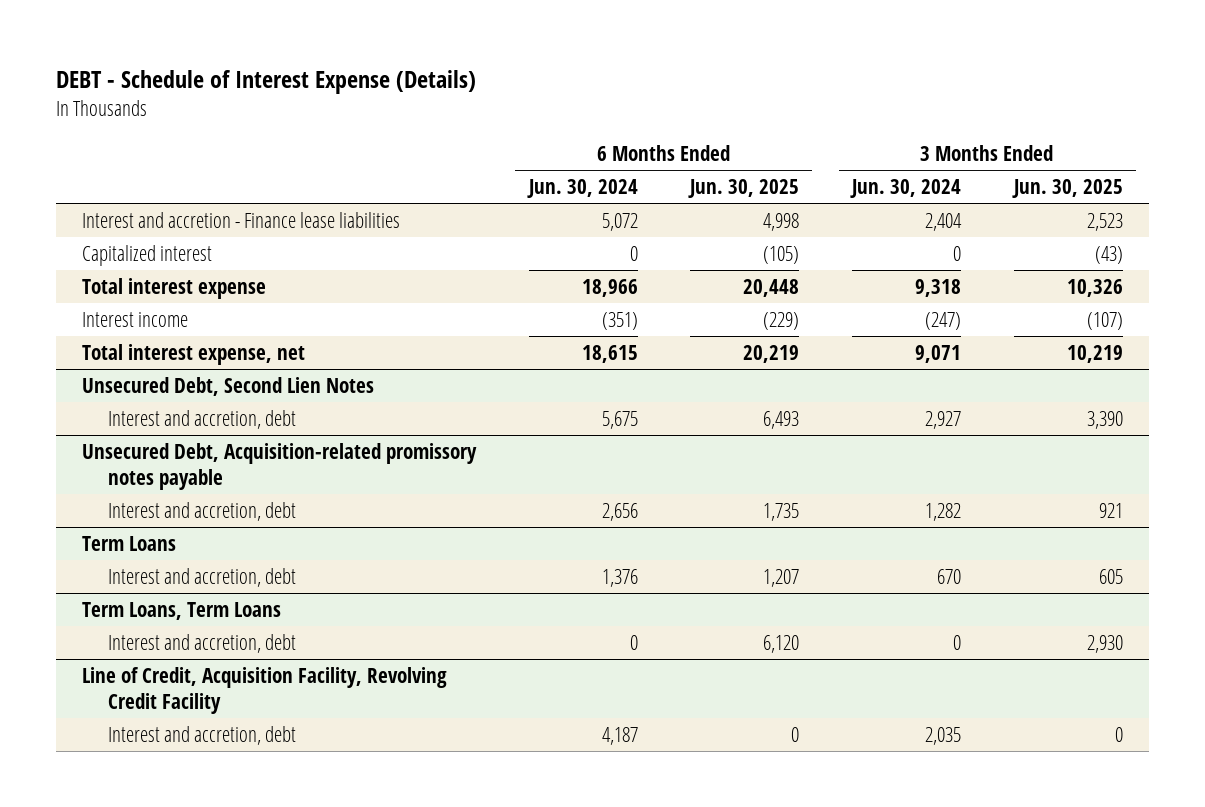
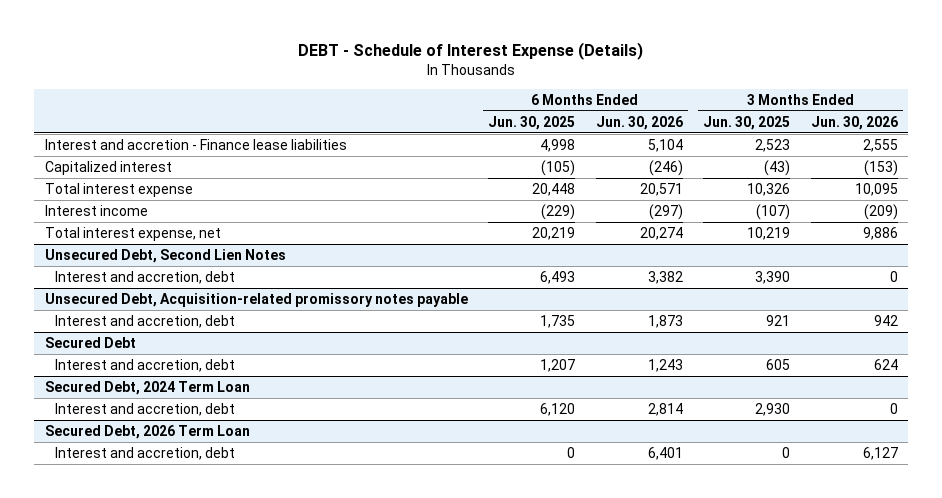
- | 6 Months Ended Jun. 30, 2024 | 6 Months Ended Jun. 30, 2025 | 3 Months Ended Jun. 30, 2024 | 3 Months Ended Jun. 30, 2025
+ | 6 Months Ended Jun. 30, 2025 | 6 Months Ended Jun. 30, 2026 | 3 Months Ended Jun. 30, 2025 | 3 Months Ended Jun. 30, 2026
- Term Loans
+ Secured Debt
- Term Loans, Term Loans
+ Secured Debt, 2024 Term Loan
- Line of Credit, Acquisition Facility, Revolving Credit Facility
+ Secured Debt, 2026 Term Loan

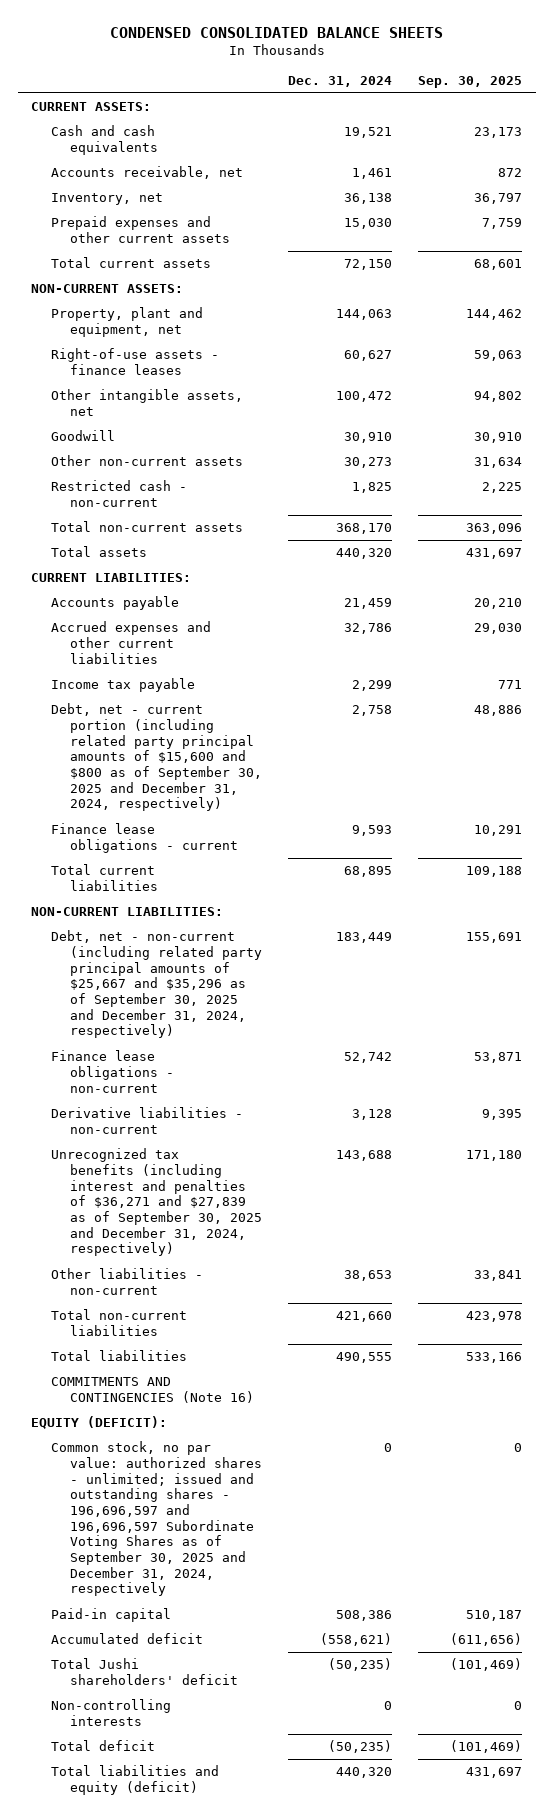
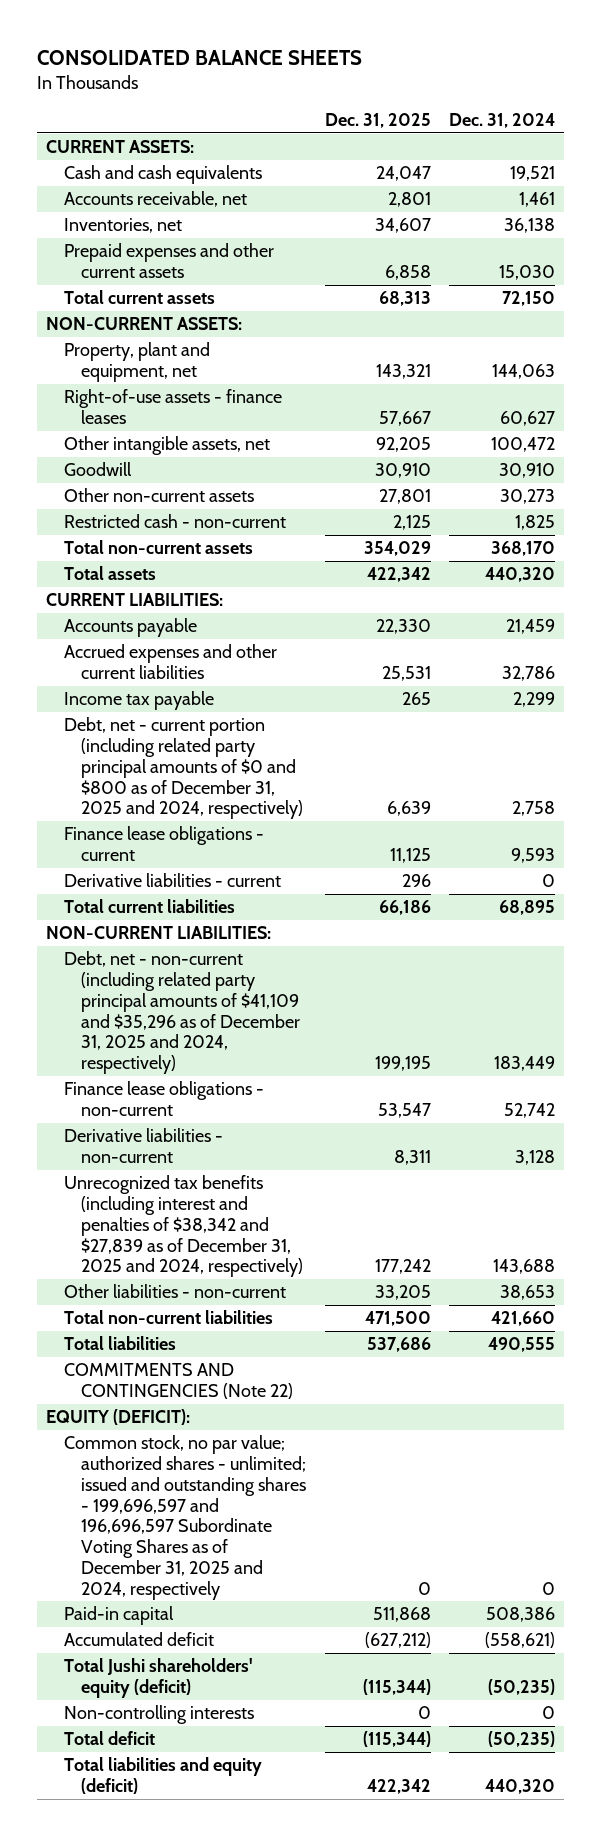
- CONDENSED CONSOLIDATED BALANCE SHEETS
+ CONSOLIDATED BALANCE SHEETS
- | Dec. 31, 2024 | Sep. 30, 2025
+ | Dec. 31, 2025 | Dec. 31, 2024
- Inventory, net | 36,138 | 36,797
+ Inventories, net | 34,607 | 36,138
- Debt, net - current portion (including related party principal amounts of $15,600 and $800 as of September 30, 2025 and December 31, 2024, respectively) | 2,758 | 48,886
+ Debt, net - current portion (including related party principal amounts of $0 and $800 as of December 31, 2025 and 2024, respectively) | 6,639 | 2,758
+ Derivative liabilities - current | 296 | 0
- Debt, net - non-current (including related party principal amounts of $25,667 and $35,296 as of September 30, 2025 and December 31, 2024, respectively) | 183,449 | 155,691
+ Debt, net - non-current (including related party principal amounts of $41,109 and $35,296 as of December 31, 2025 and 2024, respectively) | 199,195 | 183,449
- Unrecognized tax benefits (including interest and penalties of $36,271 and $27,839 as of September 30, 2025 and December 31, 2024, respectively) | 143,688 | 171,180
+ Unrecognized tax benefits (including interest and penalties of $38,342 and $27,839 as of December 31, 2025 and 2024, respectively) | 177,242 | 143,688
- COMMITMENTS AND CONTINGENCIES (Note 16)
+ COMMITMENTS AND CONTINGENCIES (Note 22)
- Common stock, no par value: authorized shares - unlimited; issued and outstanding shares - 196,696,597 and 196,696,597 Subordinate Voting Shares as of September 30, 2025 and December 31, 2024, respectively | 0 | 0
+ Common stock, no par value; authorized shares - unlimited; issued and outstanding shares - 199,696,597 and 196,696,597 Subordinate Voting Shares as of December 31, 2025 and 2024, respectively | 0 | 0
- Total Jushi shareholders' deficit | (50,235) | (101,469)
+ Total Jushi shareholders' equity (deficit) | (115,344) | (50,235)

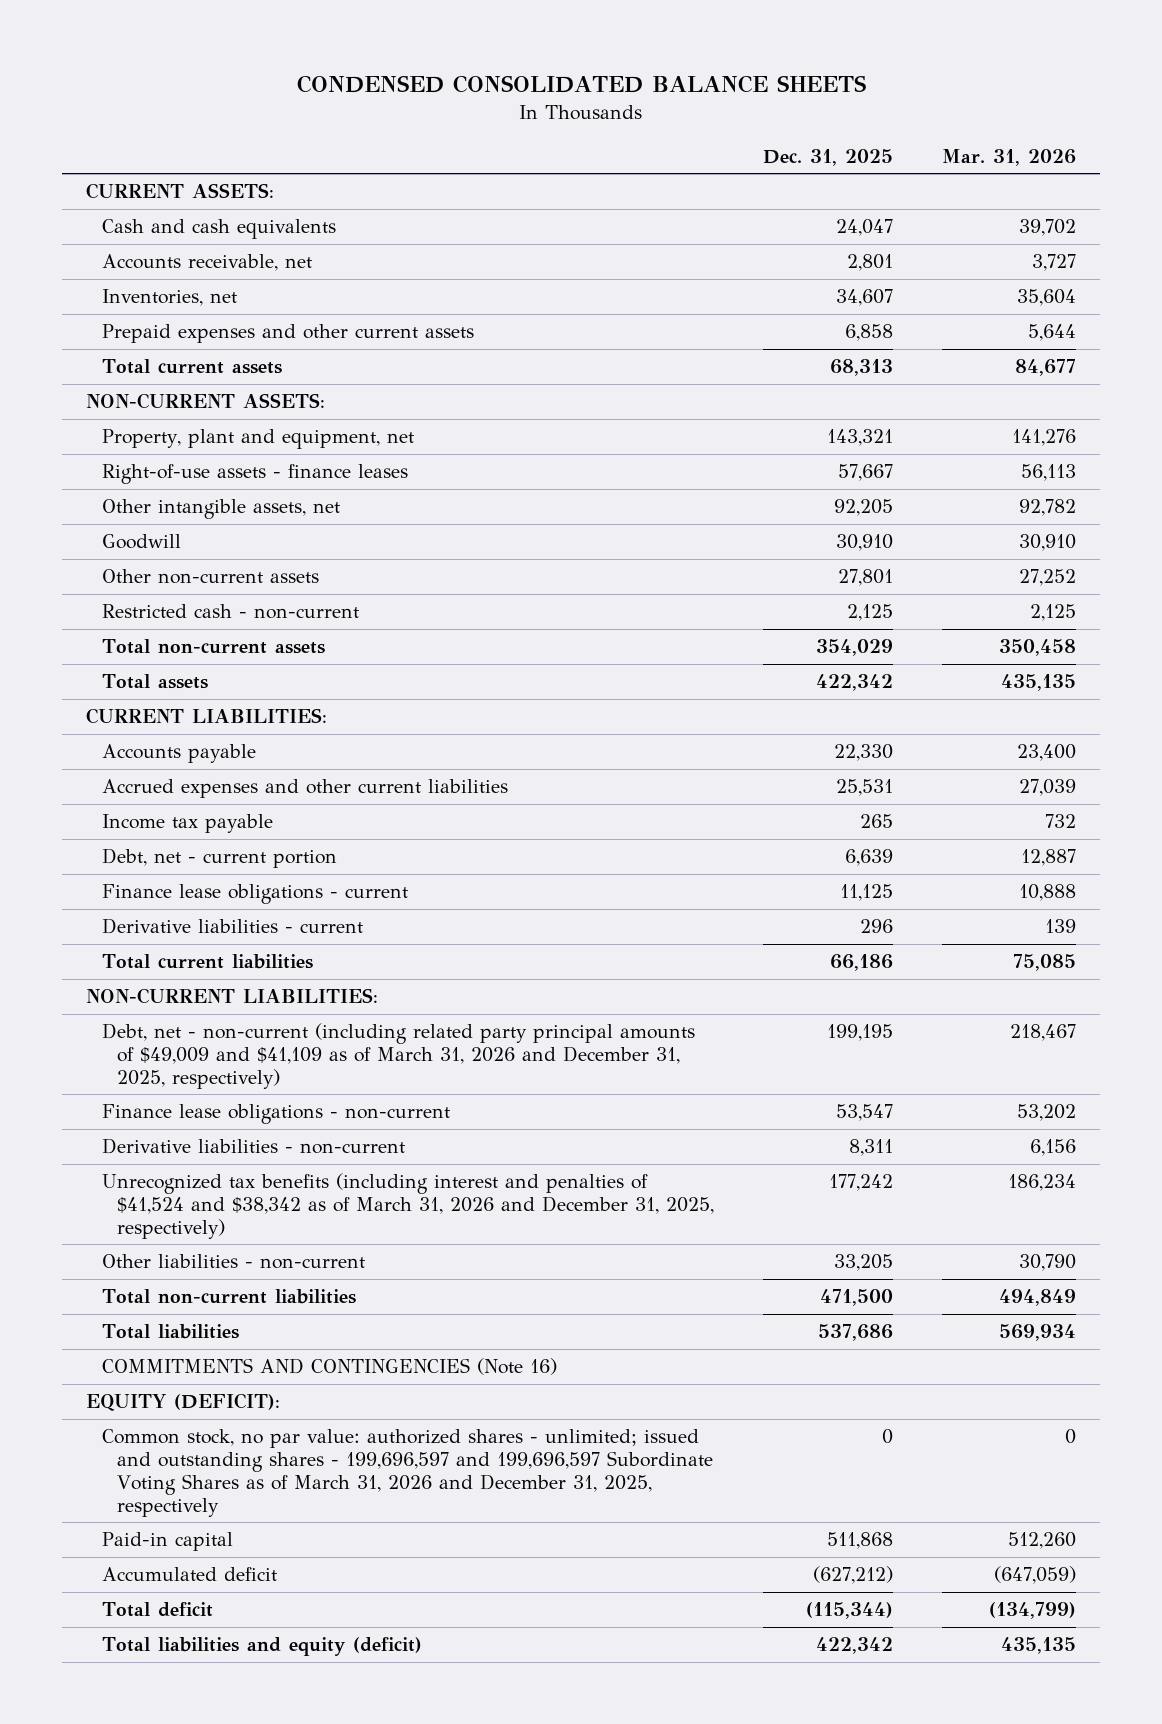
- CONSOLIDATED BALANCE SHEETS
+ CONDENSED CONSOLIDATED BALANCE SHEETS
- | Dec. 31, 2025 | Dec. 31, 2024
+ | Dec. 31, 2025 | Mar. 31, 2026
- Debt, net - current portion (including related party principal amounts of $0 and $800 as of December 31, 2025 and 2024, respectively) | 6,639 | 2,758
+ Debt, net - current portion | 6,639 | 12,887
- Debt, net - non-current (including related party principal amounts of $41,109 and $35,296 as of December 31, 2025 and 2024, respectively) | 199,195 | 183,449
+ Debt, net - non-current (including related party principal amounts of $49,009 and $41,109 as of March 31, 2026 and December 31, 2025, respectively) | 199,195 | 218,467
- Unrecognized tax benefits (including interest and penalties of $38,342 and $27,839 as of December 31, 2025 and 2024, respectively) | 177,242 | 143,688
+ Unrecognized tax benefits (including interest and penalties of $41,524 and $38,342 as of March 31, 2026 and December 31, 2025, respectively) | 177,242 | 186,234
- COMMITMENTS AND CONTINGENCIES (Note 22)
+ COMMITMENTS AND CONTINGENCIES (Note 16)
- Common stock, no par value; authorized shares - unlimited; issued and outstanding shares - 199,696,597 and 196,696,597 Subordinate Voting Shares as of December 31, 2025 and 2024, respectively | 0 | 0
+ Common stock, no par value: authorized shares - unlimited; issued and outstanding shares - 199,696,597 and 199,696,597 Subordinate Voting Shares as of March 31, 2026 and December 31, 2025, respectively | 0 | 0
- Total Jushi shareholders' equity (deficit) | (115,344) | (50,235)
- Non-controlling interests | 0 | 0

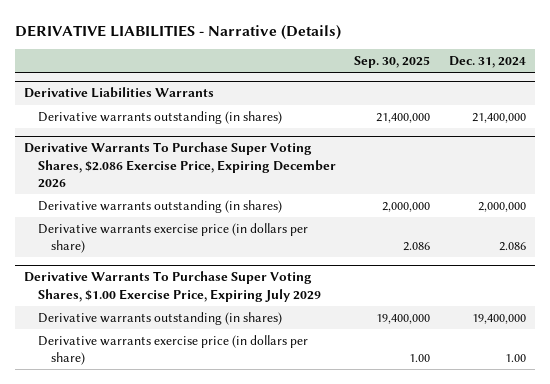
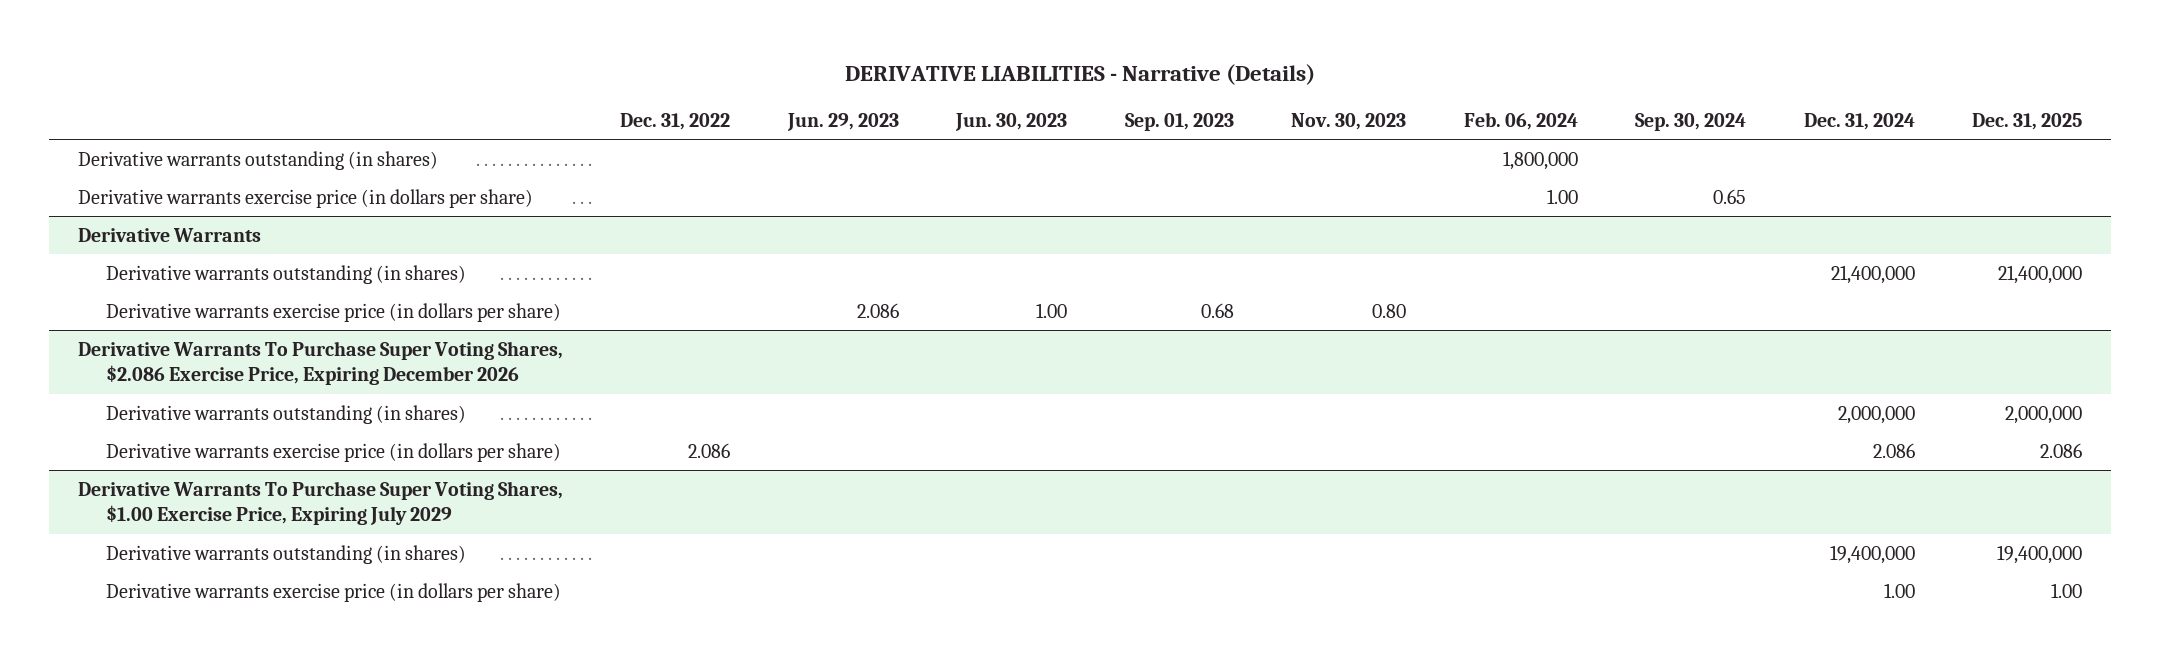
- | Sep. 30, 2025 | Dec. 31, 2024
+ | Dec. 31, 2022 | Jun. 29, 2023 | Jun. 30, 2023 | Sep. 01, 2023 | Nov. 30, 2023 | Feb. 06, 2024 | Sep. 30, 2024 | Dec. 31, 2024 | Dec. 31, 2025
- Derivative Liabilities Warrants
+ Derivative warrants outstanding (in shares) | | | | | | 1,800,000 | | |
+ Derivative warrants exercise price (in dollars per share) | | | | | | 1.00 | 0.65 | |
+ Derivative Warrants
+ Derivative warrants exercise price (in dollars per share) | | 2.086 | 1.00 | 0.68 | 0.80 | | | |

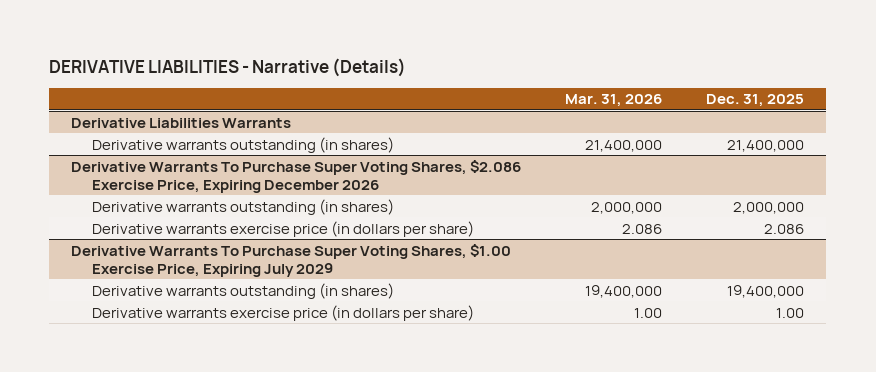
- | Dec. 31, 2022 | Jun. 29, 2023 | Jun. 30, 2023 | Sep. 01, 2023 | Nov. 30, 2023 | Feb. 06, 2024 | Sep. 30, 2024 | Dec. 31, 2024 | Dec. 31, 2025
+ | Mar. 31, 2026 | Dec. 31, 2025
- Derivative warrants outstanding (in shares) | | | | | | 1,800,000 | | |
- Derivative warrants exercise price (in dollars per share) | | | | | | 1.00 | 0.65 | |
- Derivative Warrants
+ Derivative Liabilities Warrants
- Derivative warrants exercise price (in dollars per share) | | 2.086 | 1.00 | 0.68 | 0.80 | | | |

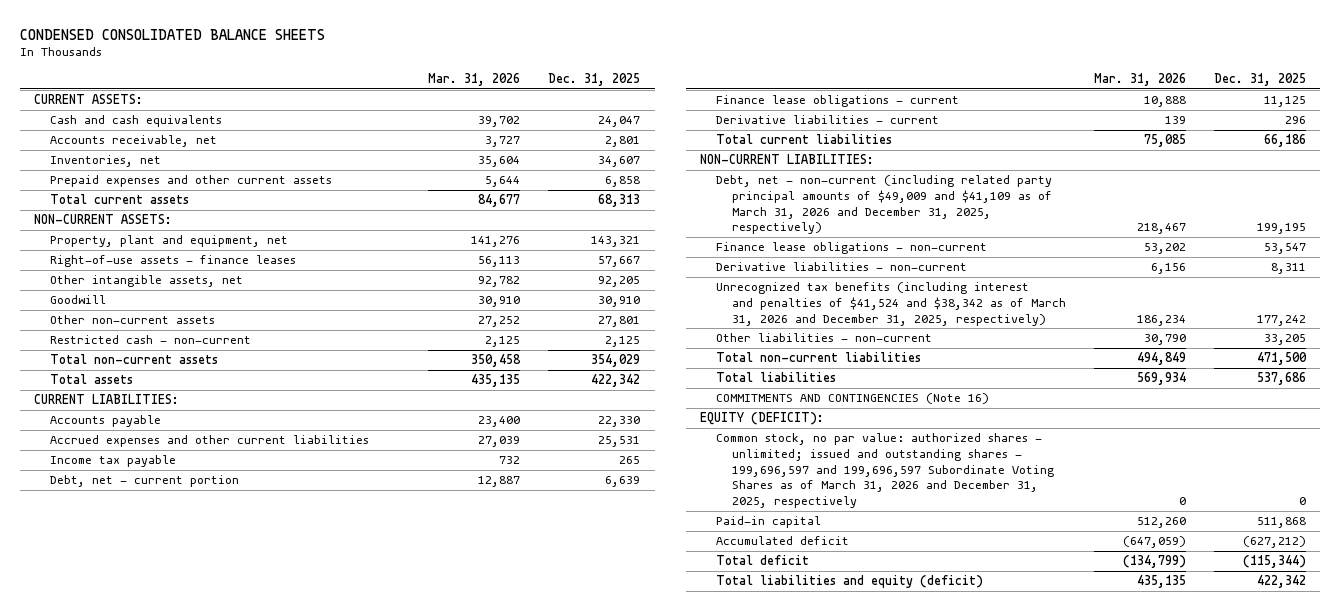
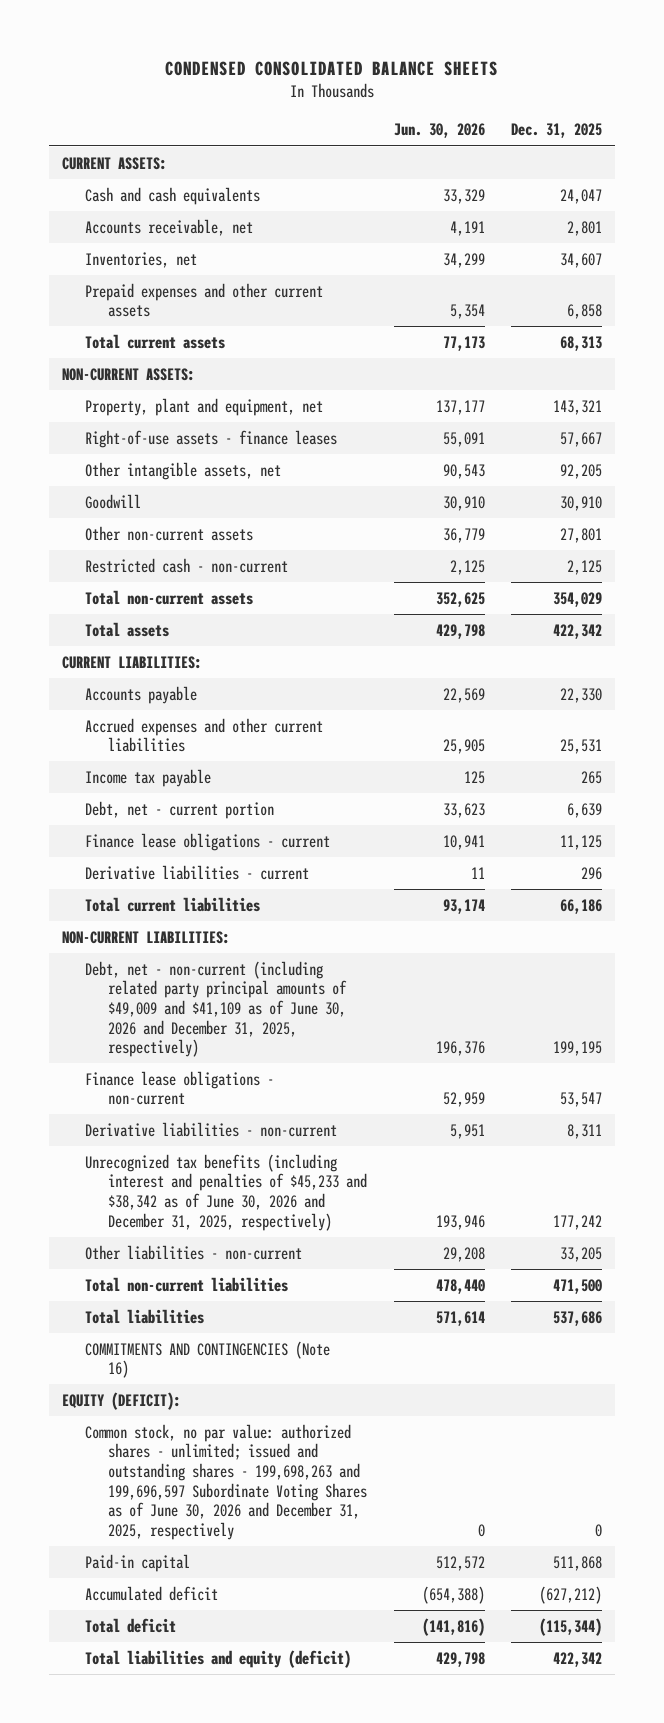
- | Mar. 31, 2026 | Dec. 31, 2025
+ | Jun. 30, 2026 | Dec. 31, 2025
- Debt, net - non-current (including related party principal amounts of $49,009 and $41,109 as of March 31, 2026 and December 31, 2025, respectively) | 218,467 | 199,195
+ Debt, net - non-current (including related party principal amounts of $49,009 and $41,109 as of June 30, 2026 and December 31, 2025, respectively) | 196,376 | 199,195
- Unrecognized tax benefits (including interest and penalties of $41,524 and $38,342 as of March 31, 2026 and December 31, 2025, respectively) | 186,234 | 177,242
+ Unrecognized tax benefits (including interest and penalties of $45,233 and $38,342 as of June 30, 2026 and December 31, 2025, respectively) | 193,946 | 177,242
- Common stock, no par value: authorized shares - unlimited; issued and outstanding shares - 199,696,597 and 199,696,597 Subordinate Voting Shares as of March 31, 2026 and December 31, 2025, respectively | 0 | 0
+ Common stock, no par value: authorized shares - unlimited; issued and outstanding shares - 199,698,263 and 199,696,597 Subordinate Voting Shares as of June 30, 2026 and December 31, 2025, respectively | 0 | 0

